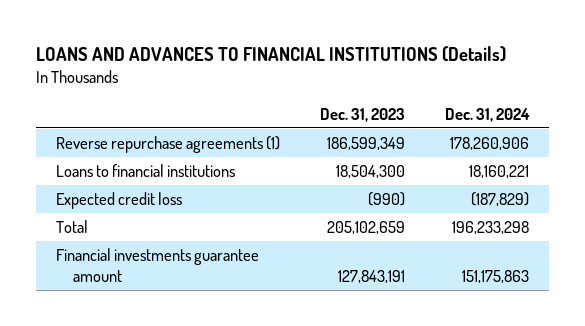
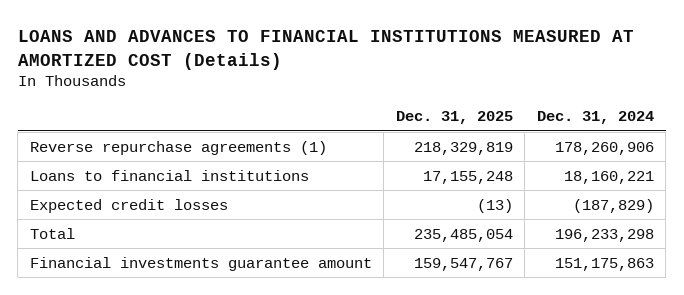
- LOANS AND ADVANCES TO FINANCIAL INSTITUTIONS (Details)
+ LOANS AND ADVANCES TO FINANCIAL INSTITUTIONS MEASURED AT AMORTIZED COST (Details)
- | Dec. 31, 2023 | Dec. 31, 2024
+ | Dec. 31, 2025 | Dec. 31, 2024
- Expected credit loss | (990) | (187,829)
+ Expected credit losses | (13) | (187,829)

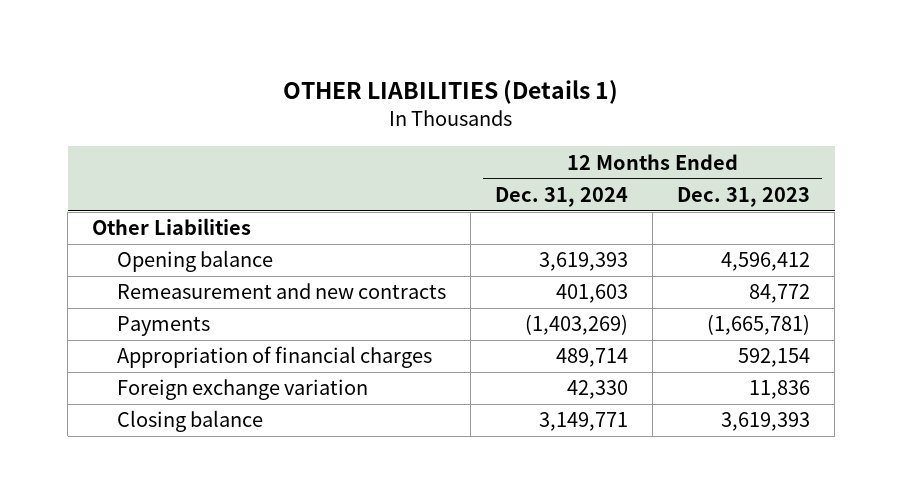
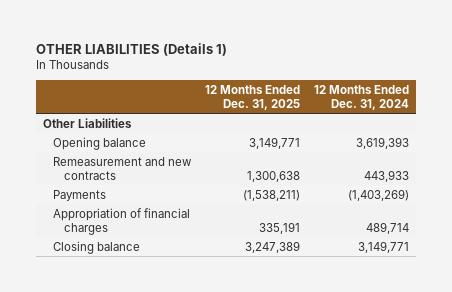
- | 12 Months Ended Dec. 31, 2024 | 12 Months Ended Dec. 31, 2023
+ | 12 Months Ended Dec. 31, 2025 | 12 Months Ended Dec. 31, 2024
- Remeasurement and new contracts | 401,603 | 84,772
+ Remeasurement and new contracts | 1,300,638 | 443,933
- Foreign exchange variation | 42,330 | 11,836

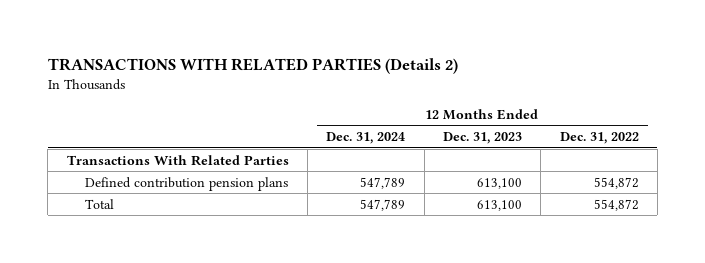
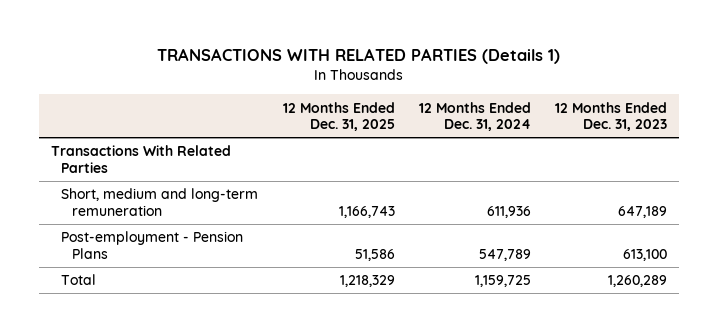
- TRANSACTIONS WITH RELATED PARTIES (Details 2)
+ TRANSACTIONS WITH RELATED PARTIES (Details 1)
- | 12 Months Ended Dec. 31, 2024 | 12 Months Ended Dec. 31, 2023 | 12 Months Ended Dec. 31, 2022
+ | 12 Months Ended Dec. 31, 2025 | 12 Months Ended Dec. 31, 2024 | 12 Months Ended Dec. 31, 2023
- Defined contribution pension plans | 547,789 | 613,100 | 554,872
- Total | 547,789 | 613,100 | 554,872
+ Short, medium and long-term remuneration | 1,166,743 | 611,936 | 647,189
+ Post-employment - Pension Plans | 51,586 | 547,789 | 613,100
+ Total | 1,218,329 | 1,159,725 | 1,260,289

